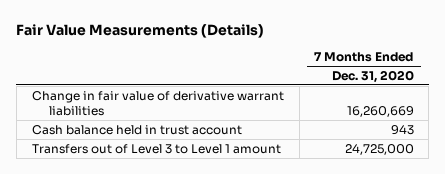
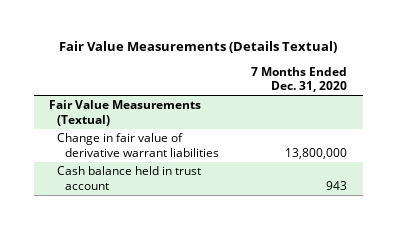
- Fair Value Measurements (Details)
+ Fair Value Measurements (Details Textual)
- Change in fair value of derivative warrant liabilities | 16,260,669
+ Fair Value Measurements (Textual)
+ Change in fair value of derivative warrant liabilities | 13,800,000
- Transfers out of Level 3 to Level 1 amount | 24,725,000

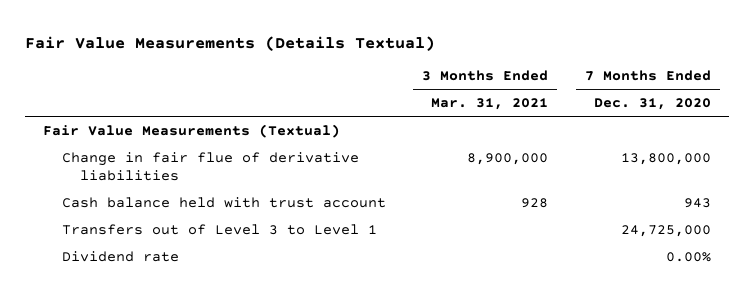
- | 7 Months Ended Dec. 31, 2020
+ | 3 Months Ended Mar. 31, 2021 | 7 Months Ended Dec. 31, 2020
- Change in fair value of derivative warrant liabilities | 13,800,000
- Cash balance held in trust account | 943
+ Change in fair flue of derivative liabilities | 8,900,000 | 13,800,000
+ Cash balance held with trust account | 928 | 943
+ Transfers out of Level 3 to Level 1 | | 24,725,000
+ Dividend rate | | 0.00%

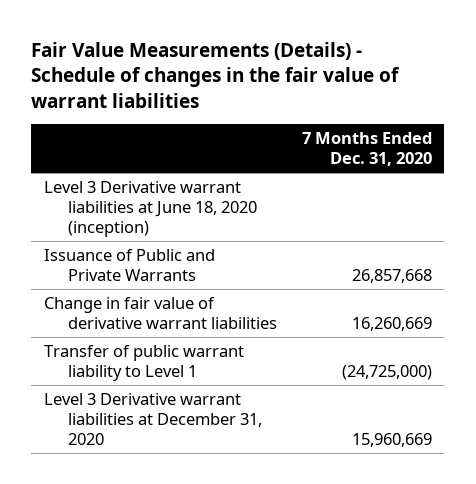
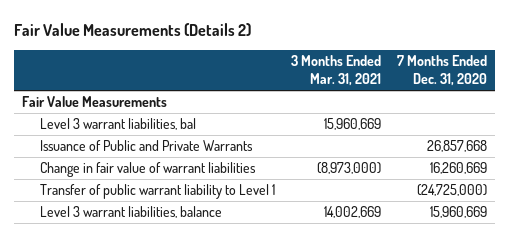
- Fair Value Measurements (Details) - Schedule of changes in the fair value of warrant liabilities
+ Fair Value Measurements (Details 2)
- | 7 Months Ended Dec. 31, 2020
+ | 3 Months Ended Mar. 31, 2021 | 7 Months Ended Dec. 31, 2020
- Level 3 Derivative warrant liabilities at June 18, 2020 (inception)
+ Fair Value Measurements
+ Level 3 warrant liabilities, bal | 15,960,669 |
- Change in fair value of derivative warrant liabilities | 16,260,669
+ Change in fair value of warrant liabilities | (8,973,000) | 16,260,669
- Level 3 Derivative warrant liabilities at December 31, 2020 | 15,960,669
+ Level 3 warrant liabilities, balance | 14,002,669 | 15,960,669

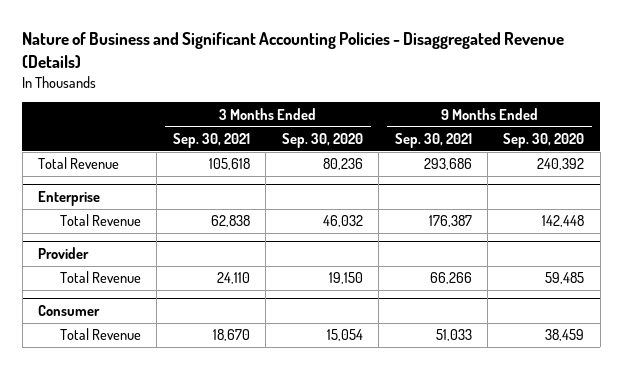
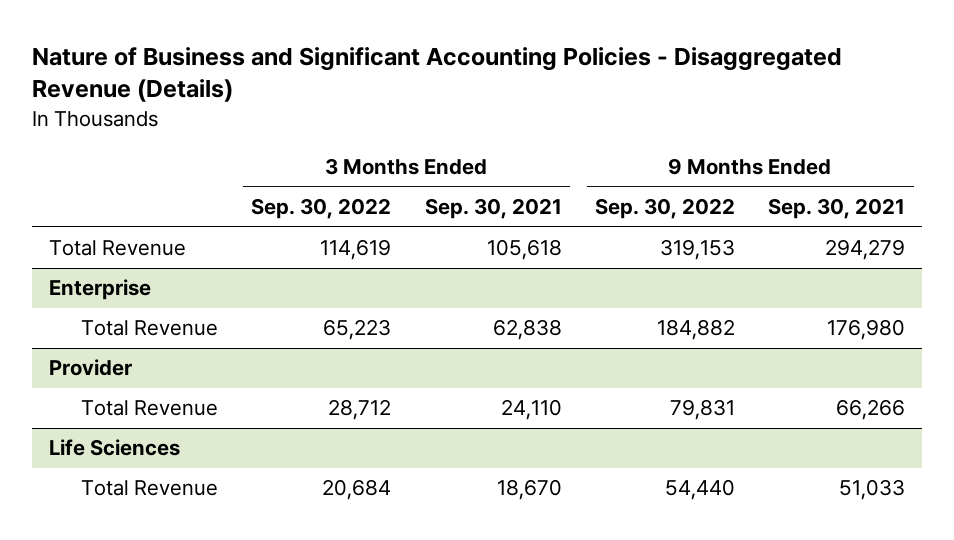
- | 3 Months Ended Sep. 30, 2021 | 3 Months Ended Sep. 30, 2020 | 9 Months Ended Sep. 30, 2021 | 9 Months Ended Sep. 30, 2020
+ | 3 Months Ended Sep. 30, 2022 | 3 Months Ended Sep. 30, 2021 | 9 Months Ended Sep. 30, 2022 | 9 Months Ended Sep. 30, 2021
- Total Revenue | 105,618 | 80,236 | 293,686 | 240,392
+ Total Revenue | 114,619 | 105,618 | 319,153 | 294,279
@ Enterprise
- Total Revenue | 62,838 | 46,032 | 176,387 | 142,448
+ Total Revenue | 65,223 | 62,838 | 184,882 | 176,980
- Consumer
+ Life Sciences

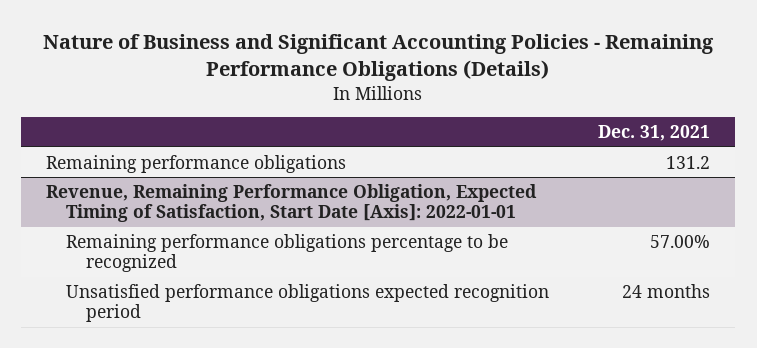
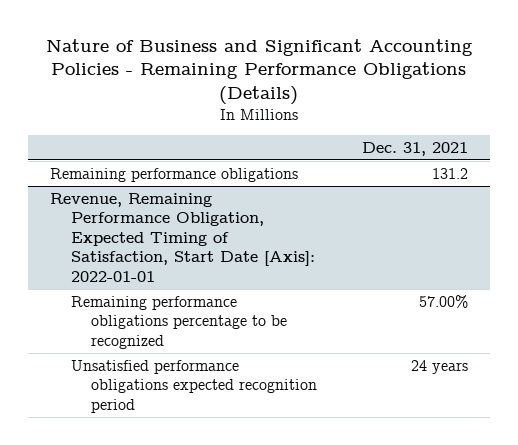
@ Revenue, Remaining Performance Obligation, Expected Timing of Satisfaction, Start Date [Axis]: 2022-01-01
- Unsatisfied performance obligations expected recognition period | 24 months
+ Unsatisfied performance obligations expected recognition period | 24 years

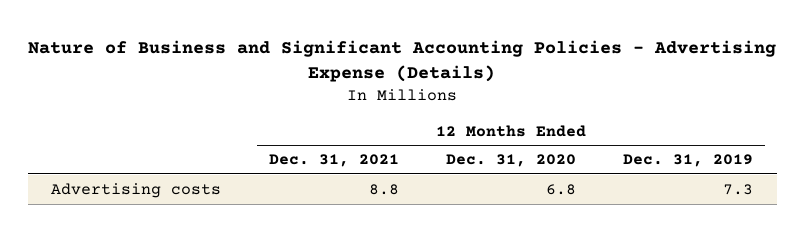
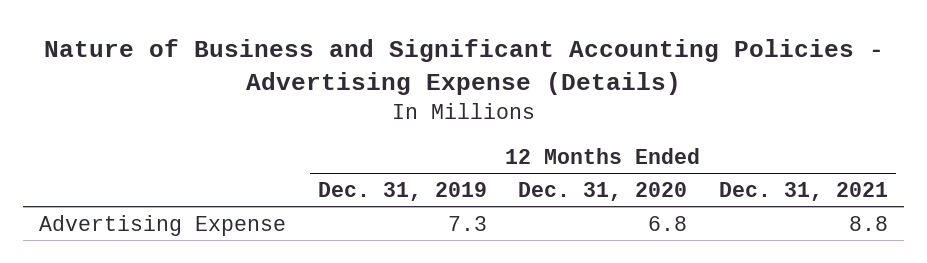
- | 12 Months Ended Dec. 31, 2021 | 12 Months Ended Dec. 31, 2020 | 12 Months Ended Dec. 31, 2019
+ | 12 Months Ended Dec. 31, 2019 | 12 Months Ended Dec. 31, 2020 | 12 Months Ended Dec. 31, 2021
- Advertising costs | 8.8 | 6.8 | 7.3
+ Advertising Expense | 7.3 | 6.8 | 8.8

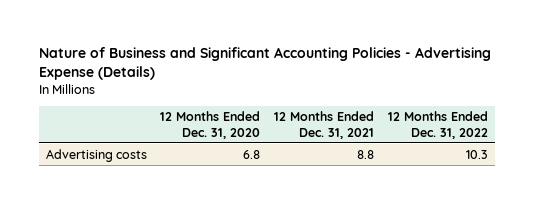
- | 12 Months Ended Dec. 31, 2019 | 12 Months Ended Dec. 31, 2020 | 12 Months Ended Dec. 31, 2021
+ | 12 Months Ended Dec. 31, 2020 | 12 Months Ended Dec. 31, 2021 | 12 Months Ended Dec. 31, 2022
- Advertising Expense | 7.3 | 6.8 | 8.8
+ Advertising costs | 6.8 | 8.8 | 10.3

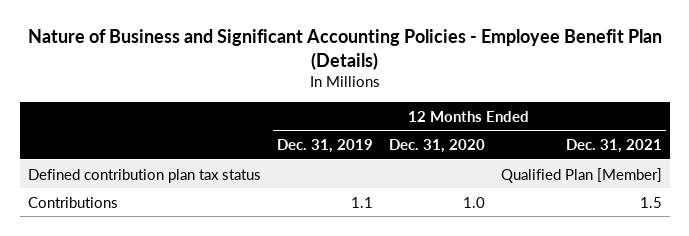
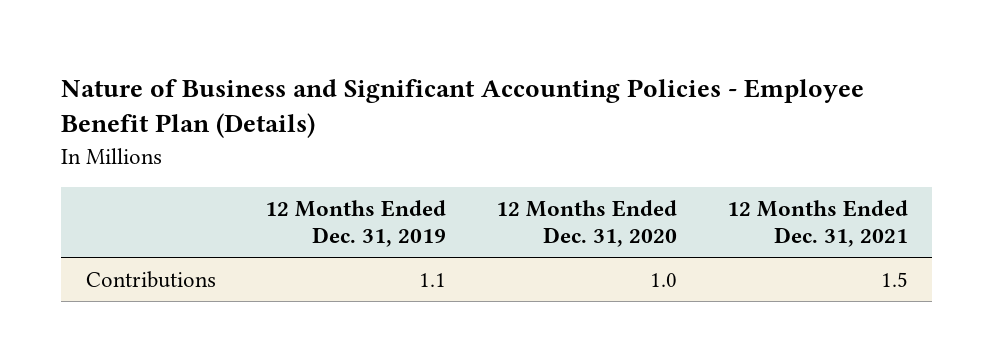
- Defined contribution plan tax status | | | Qualified Plan [Member]

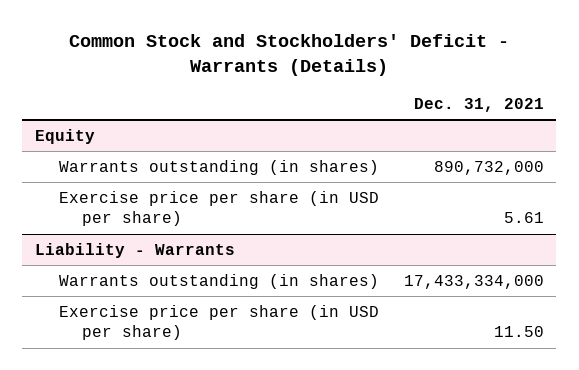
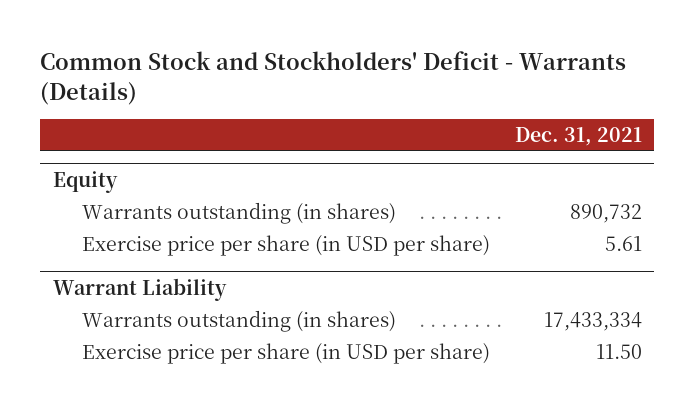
@ Equity
- Warrants outstanding (in shares) | 890,732,000
+ Warrants outstanding (in shares) | 890,732
- Liability - Warrants
- Warrants outstanding (in shares) | 17,433,334,000
+ Warrant Liability
+ Warrants outstanding (in shares) | 17,433,334

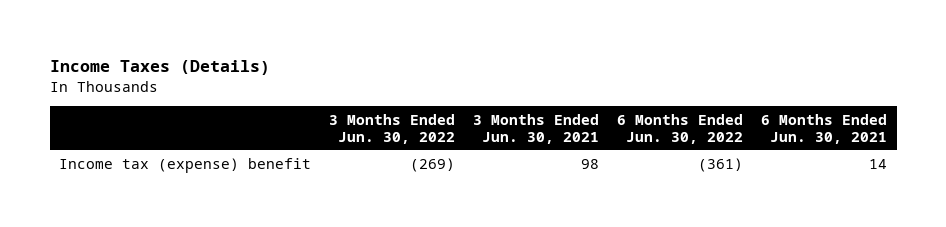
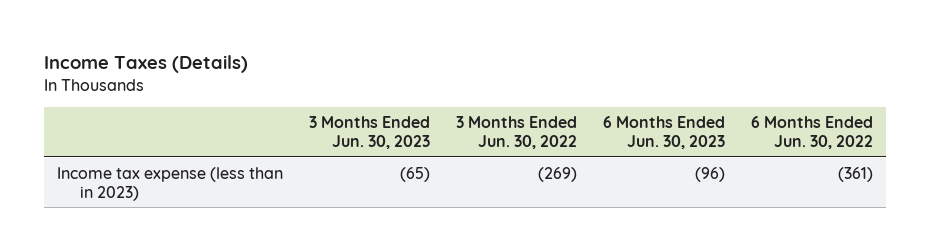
- | 3 Months Ended Jun. 30, 2022 | 3 Months Ended Jun. 30, 2021 | 6 Months Ended Jun. 30, 2022 | 6 Months Ended Jun. 30, 2021
+ | 3 Months Ended Jun. 30, 2023 | 3 Months Ended Jun. 30, 2022 | 6 Months Ended Jun. 30, 2023 | 6 Months Ended Jun. 30, 2022
- Income tax (expense) benefit | (269) | 98 | (361) | 14
+ Income tax expense (less than in 2023) | (65) | (269) | (96) | (361)

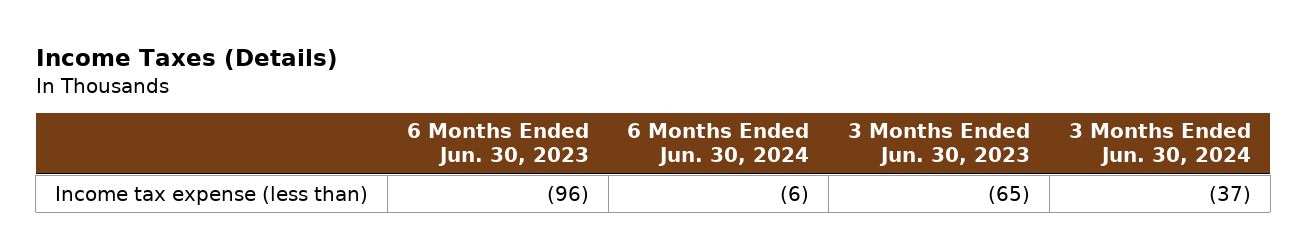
- | 3 Months Ended Jun. 30, 2023 | 3 Months Ended Jun. 30, 2022 | 6 Months Ended Jun. 30, 2023 | 6 Months Ended Jun. 30, 2022
+ | 6 Months Ended Jun. 30, 2023 | 6 Months Ended Jun. 30, 2024 | 3 Months Ended Jun. 30, 2023 | 3 Months Ended Jun. 30, 2024
- Income tax expense (less than in 2023) | (65) | (269) | (96) | (361)
+ Income tax expense (less than) | (96) | (6) | (65) | (37)

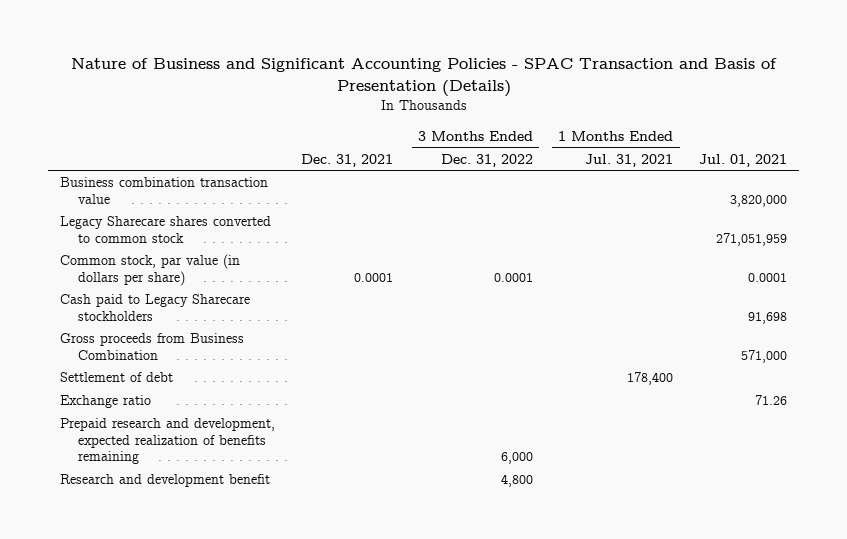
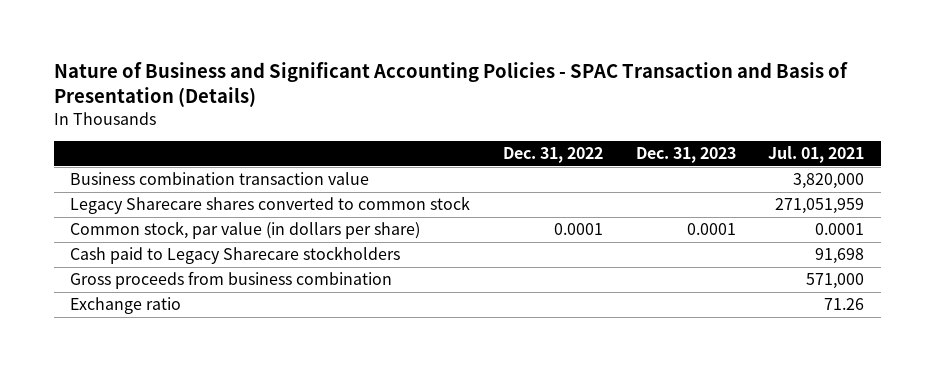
- | Dec. 31, 2021 | 3 Months Ended Dec. 31, 2022 | 1 Months Ended Jul. 31, 2021 | Jul. 01, 2021
+ | Dec. 31, 2022 | Dec. 31, 2023 | Jul. 01, 2021
- Gross proceeds from Business Combination | | | | 571,000
- Settlement of debt | | | 178,400 |
+ Gross proceeds from business combination | | | 571,000
- Prepaid research and development, expected realization of benefits remaining | | 6,000 | |
- Research and development benefit | | 4,800 | |

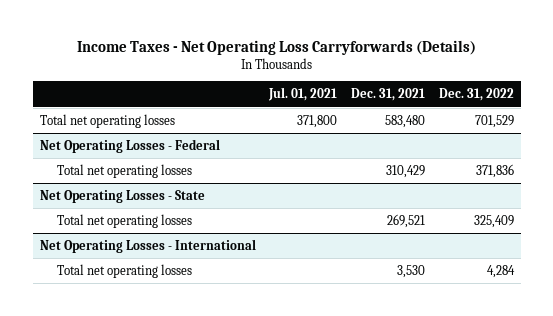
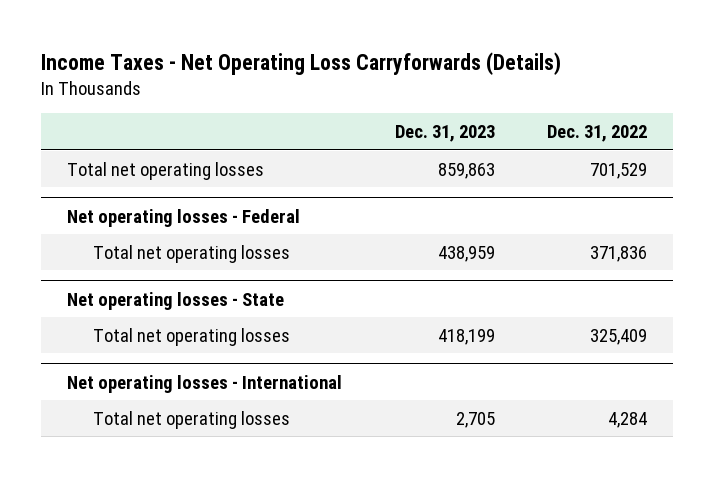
- | Jul. 01, 2021 | Dec. 31, 2021 | Dec. 31, 2022
+ | Dec. 31, 2023 | Dec. 31, 2022
- Net Operating Losses - Federal
+ Net operating losses - Federal
- Net Operating Losses - State
+ Net operating losses - State
- Net Operating Losses - International
+ Net operating losses - International

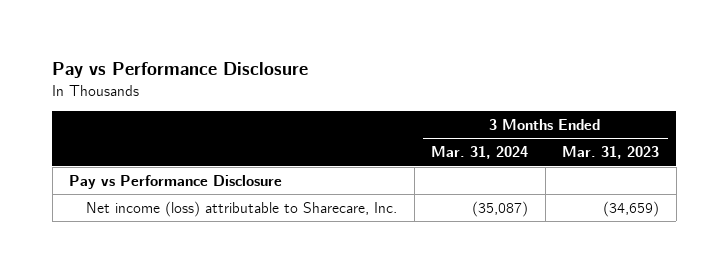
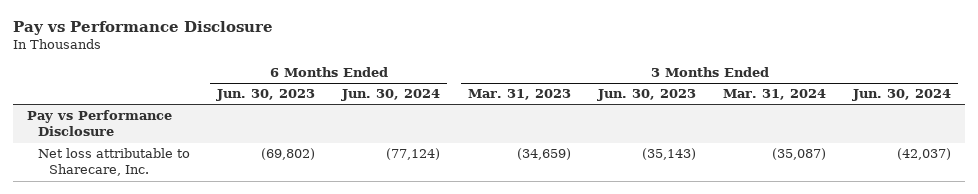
- | 3 Months Ended Mar. 31, 2024 | 3 Months Ended Mar. 31, 2023
+ | 6 Months Ended Jun. 30, 2023 | 6 Months Ended Jun. 30, 2024 | 3 Months Ended Mar. 31, 2023 | 3 Months Ended Jun. 30, 2023 | 3 Months Ended Mar. 31, 2024 | 3 Months Ended Jun. 30, 2024
- Net income (loss) attributable to Sharecare, Inc. | (35,087) | (34,659)
+ Net loss attributable to Sharecare, Inc. | (69,802) | (77,124) | (34,659) | (35,143) | (35,087) | (42,037)

